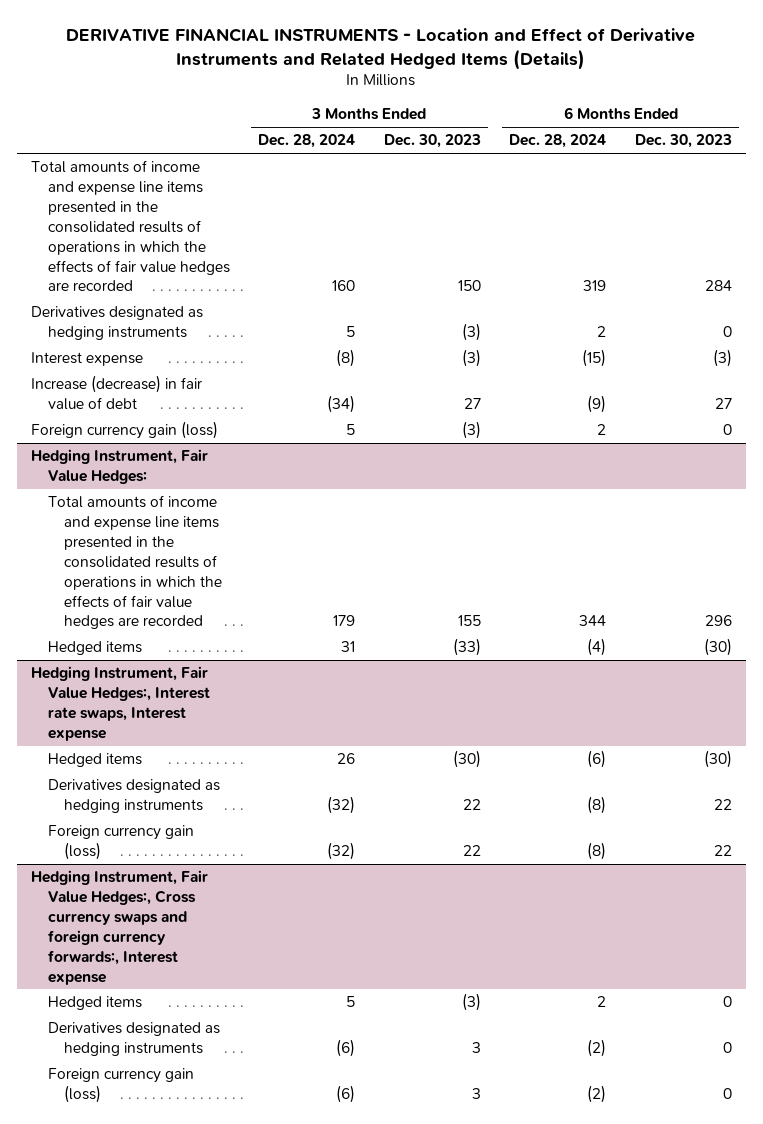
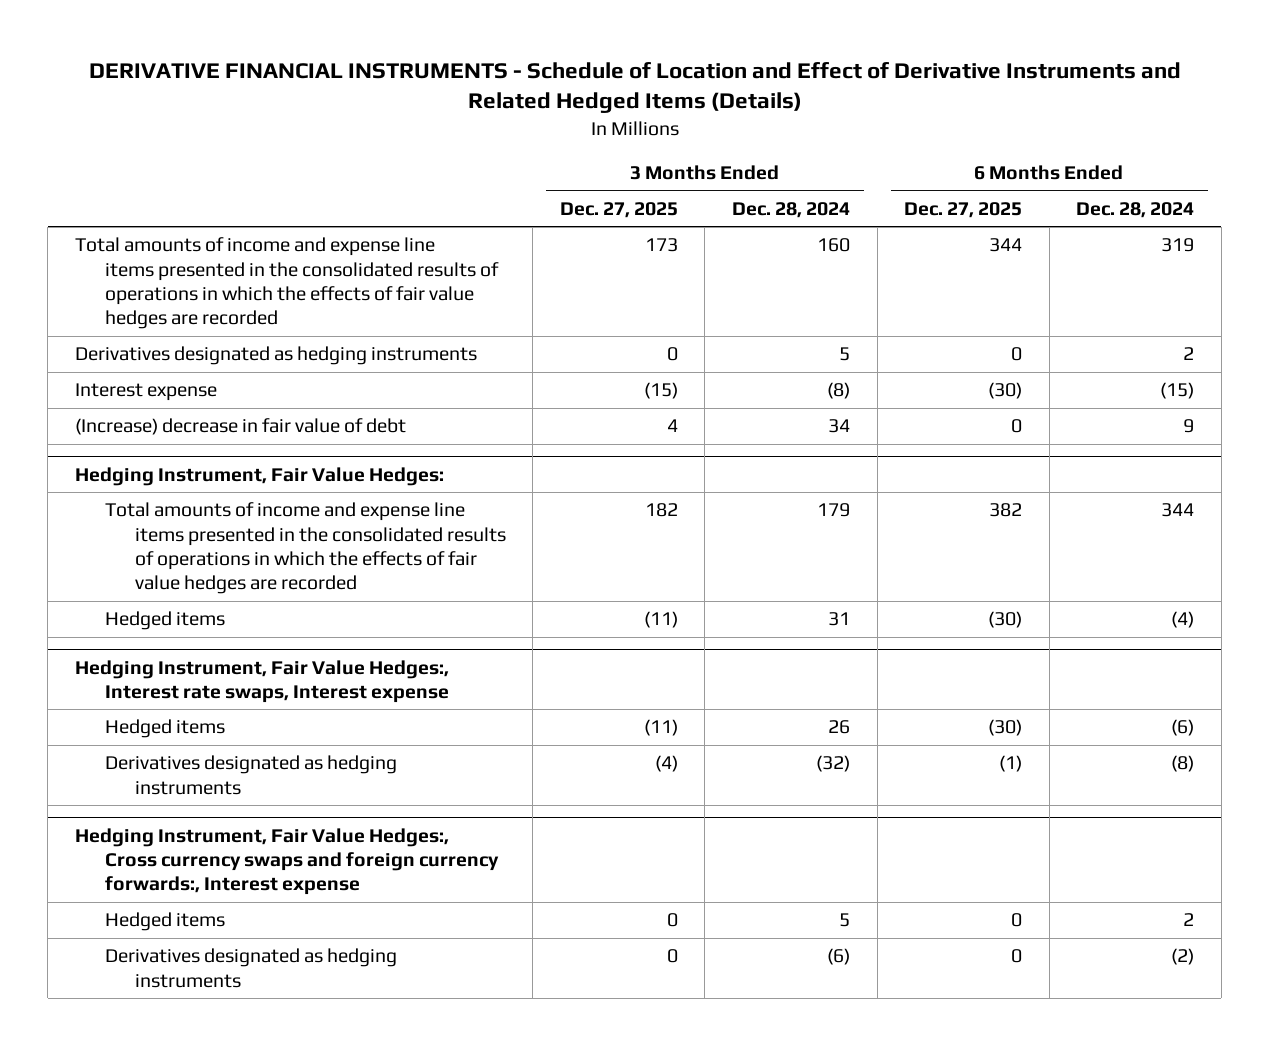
- DERIVATIVE FINANCIAL INSTRUMENTS - Location and Effect of Derivative Instruments and Related Hedged Items (Details)
+ DERIVATIVE FINANCIAL INSTRUMENTS - Schedule of Location and Effect of Derivative Instruments and Related Hedged Items (Details)
- | 3 Months Ended Dec. 28, 2024 | 3 Months Ended Dec. 30, 2023 | 6 Months Ended Dec. 28, 2024 | 6 Months Ended Dec. 30, 2023
+ | 3 Months Ended Dec. 27, 2025 | 3 Months Ended Dec. 28, 2024 | 6 Months Ended Dec. 27, 2025 | 6 Months Ended Dec. 28, 2024
- Increase (decrease) in fair value of debt | (34) | 27 | (9) | 27
- Foreign currency gain (loss) | 5 | (3) | 2 | 0
+ (Increase) decrease in fair value of debt | 4 | 34 | 0 | 9
@ Hedging Instrument, Fair Value Hedges:, Interest rate swaps, Interest expense
- Foreign currency gain (loss) | (32) | 22 | (8) | 22
@ Hedging Instrument, Fair Value Hedges:, Cross currency swaps and foreign currency forwards:, Interest expense
- Foreign currency gain (loss) | (6) | 3 | (2) | 0

